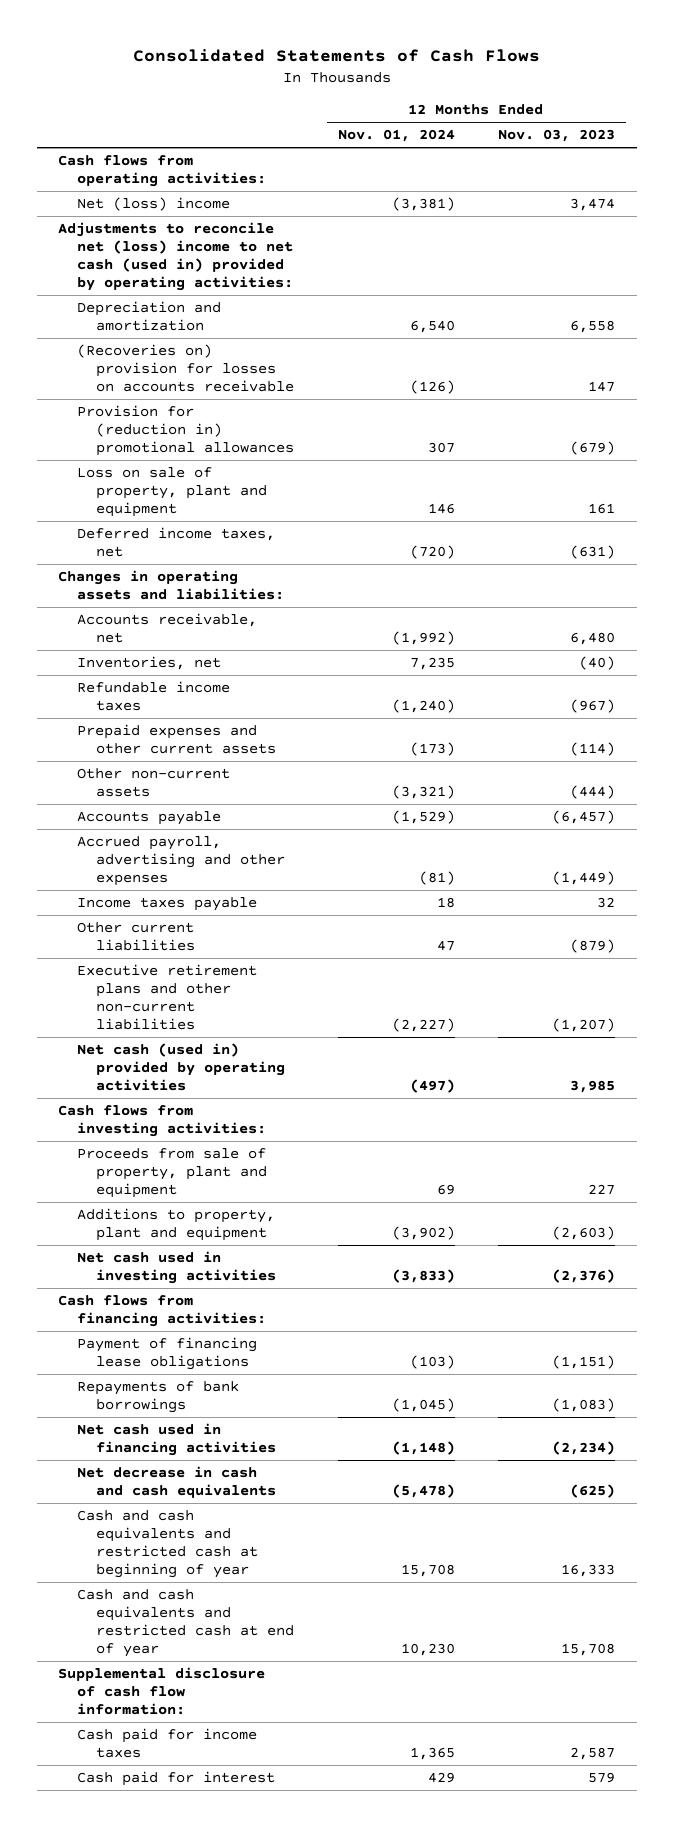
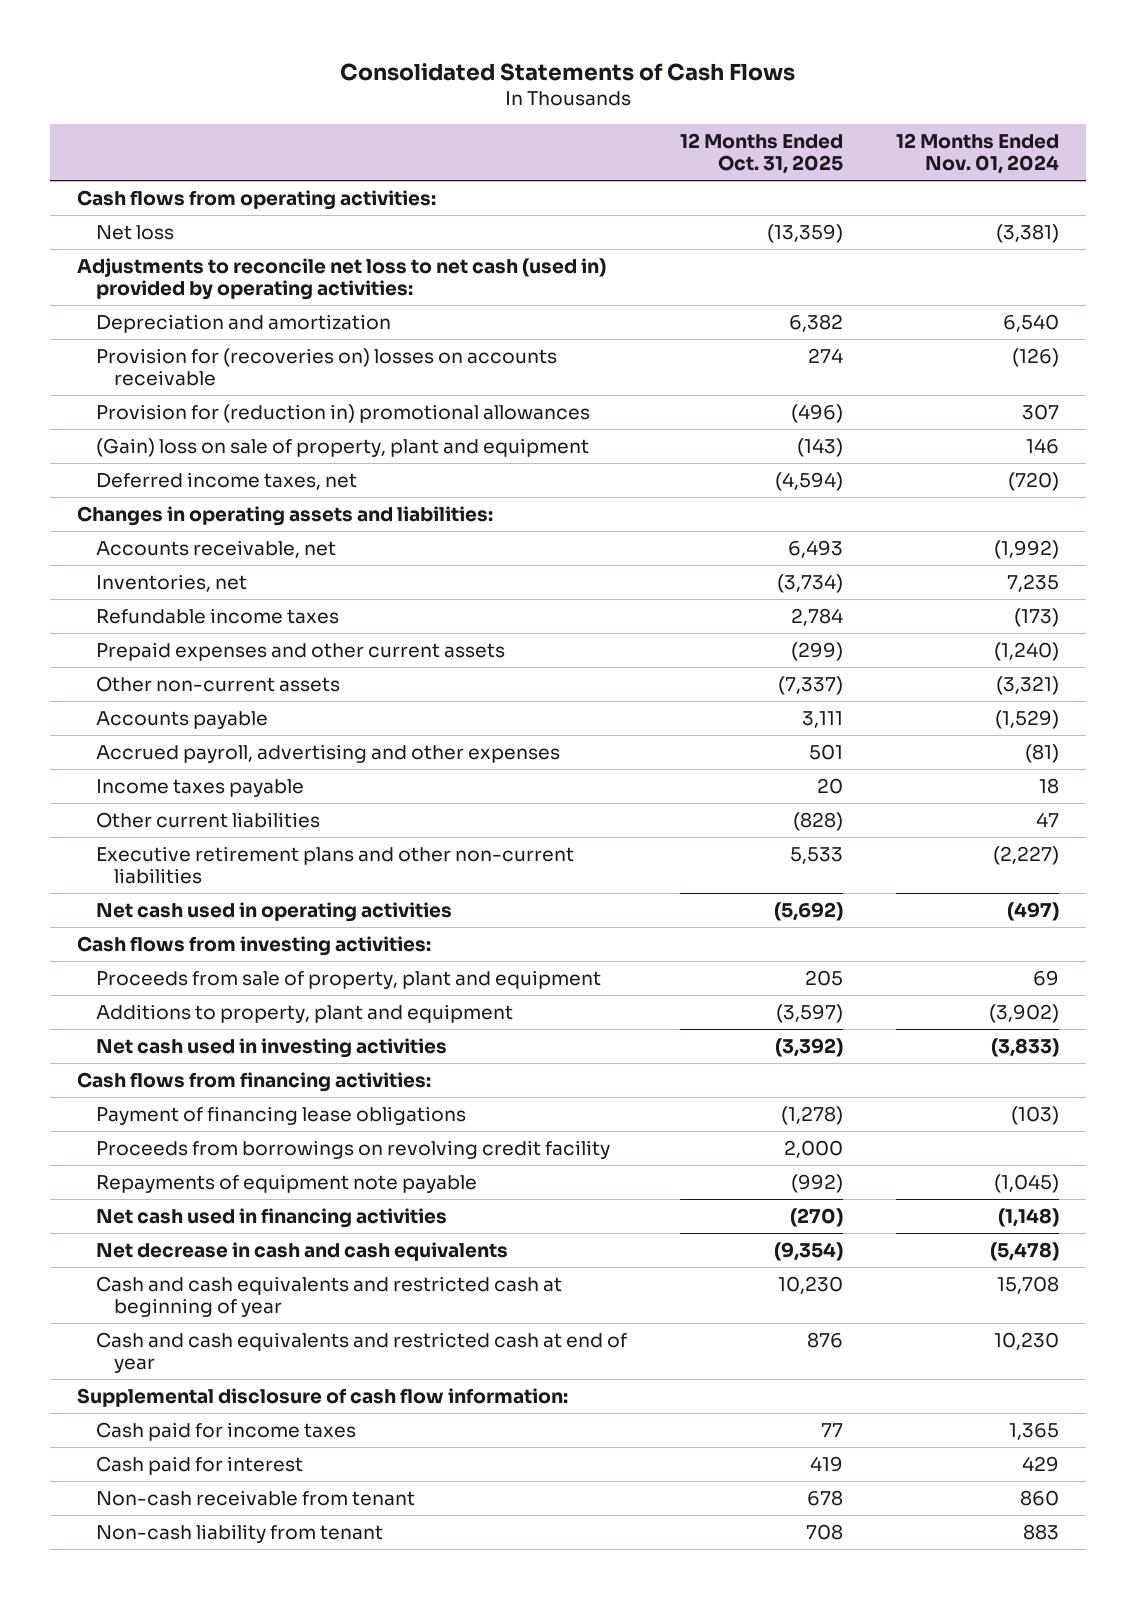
- | 12 Months Ended Nov. 01, 2024 | 12 Months Ended Nov. 03, 2023
+ | 12 Months Ended Oct. 31, 2025 | 12 Months Ended Nov. 01, 2024
- Net (loss) income | (3,381) | 3,474
- Adjustments to reconcile net (loss) income to net cash (used in) provided by operating activities:
+ Net loss | (13,359) | (3,381)
+ Adjustments to reconcile net loss to net cash (used in) provided by operating activities:
- (Recoveries on) provision for losses on accounts receivable | (126) | 147
+ Provision for (recoveries on) losses on accounts receivable | 274 | (126)
- Loss on sale of property, plant and equipment | 146 | 161
+ (Gain) loss on sale of property, plant and equipment | (143) | 146
- Refundable income taxes | (1,240) | (967)
- Prepaid expenses and other current assets | (173) | (114)
+ Refundable income taxes | 2,784 | (173)
+ Prepaid expenses and other current assets | (299) | (1,240)
- Net cash (used in) provided by operating activities | (497) | 3,985
+ Net cash used in operating activities | (5,692) | (497)
- Repayments of bank borrowings | (1,045) | (1,083)
+ Proceeds from borrowings on revolving credit facility | 2,000 |
+ Repayments of equipment note payable | (992) | (1,045)
+ Non-cash receivable from tenant | 678 | 860
+ Non-cash liability from tenant | 708 | 883

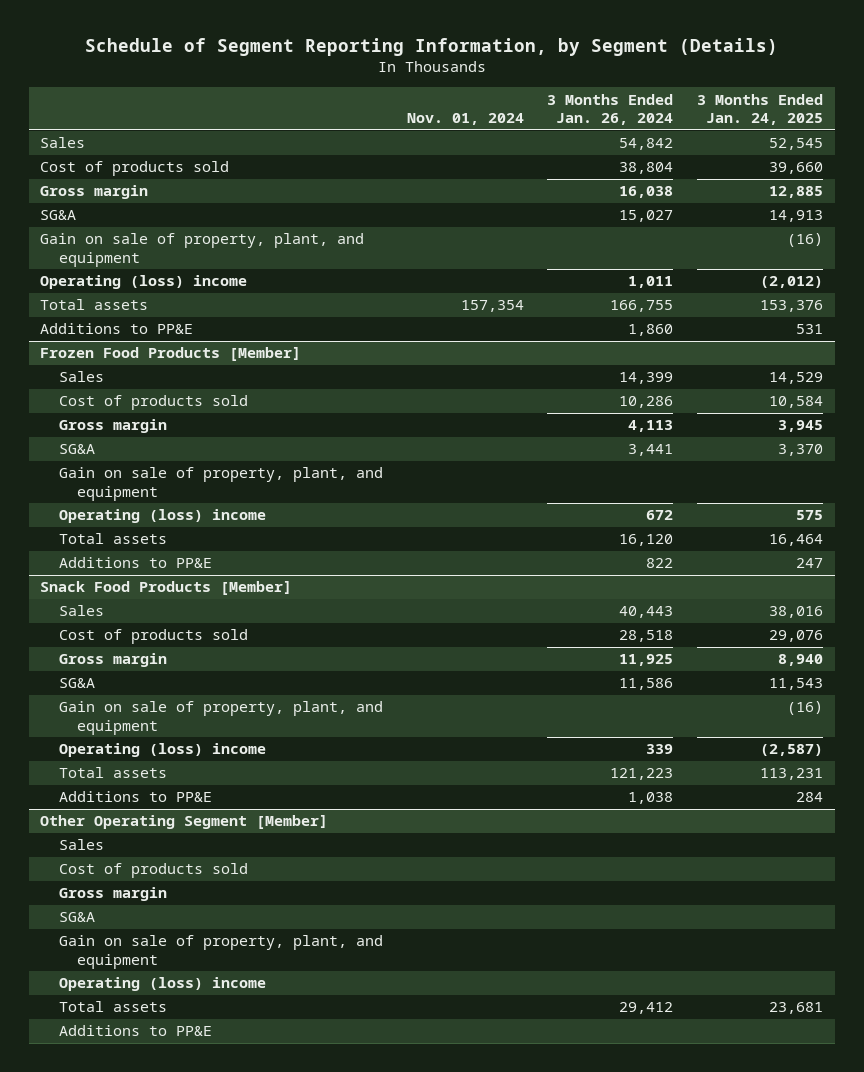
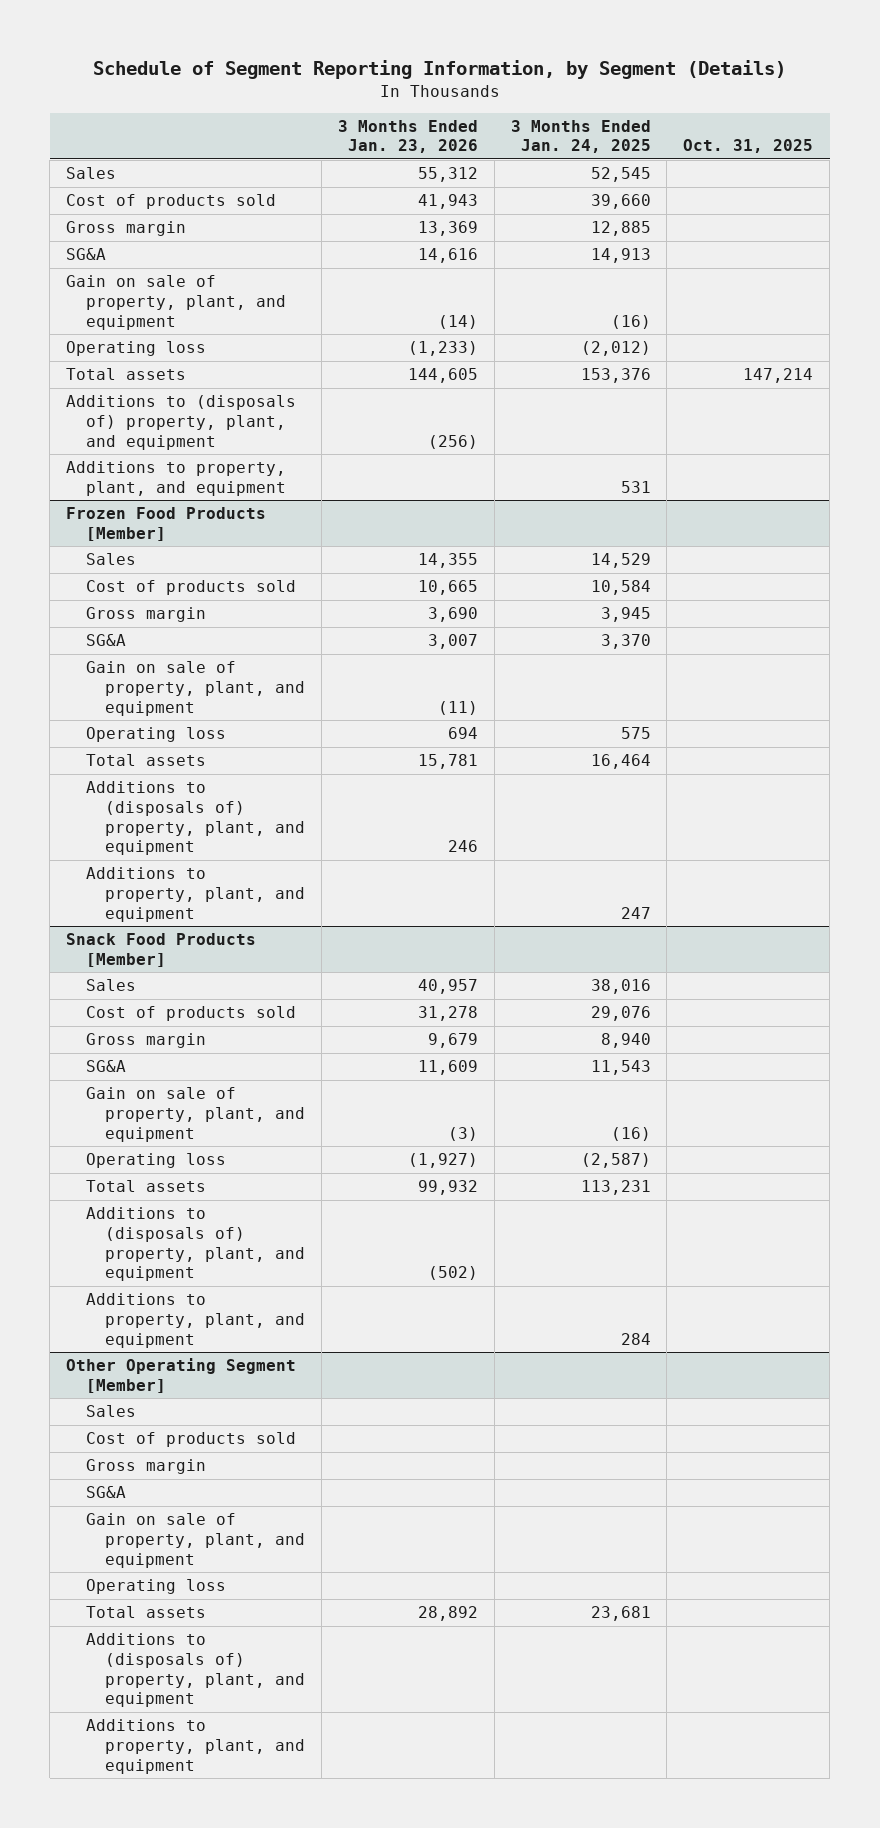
- | Nov. 01, 2024 | 3 Months Ended Jan. 26, 2024 | 3 Months Ended Jan. 24, 2025
+ | 3 Months Ended Jan. 23, 2026 | 3 Months Ended Jan. 24, 2025 | Oct. 31, 2025
- Operating (loss) income | | 1,011 | (2,012)
+ Operating loss | (1,233) | (2,012) |
- Additions to PP&E | | 1,860 | 531
+ Additions to (disposals of) property, plant, and equipment | (256) | |
+ Additions to property, plant, and equipment | | 531 |
@ Frozen Food Products [Member]
- Operating (loss) income | | 672 | 575
+ Operating loss | 694 | 575 |
- Additions to PP&E | | 822 | 247
+ Additions to (disposals of) property, plant, and equipment | 246 | |
+ Additions to property, plant, and equipment | | 247 |
@ Snack Food Products [Member]
- Operating (loss) income | | 339 | (2,587)
+ Operating loss | (1,927) | (2,587) |
- Additions to PP&E | | 1,038 | 284
+ Additions to (disposals of) property, plant, and equipment | (502) | |
+ Additions to property, plant, and equipment | | 284 |
@ Other Operating Segment [Member]
- Operating (loss) income
+ Operating loss
- Additions to PP&E
+ Additions to (disposals of) property, plant, and equipment
+ Additions to property, plant, and equipment

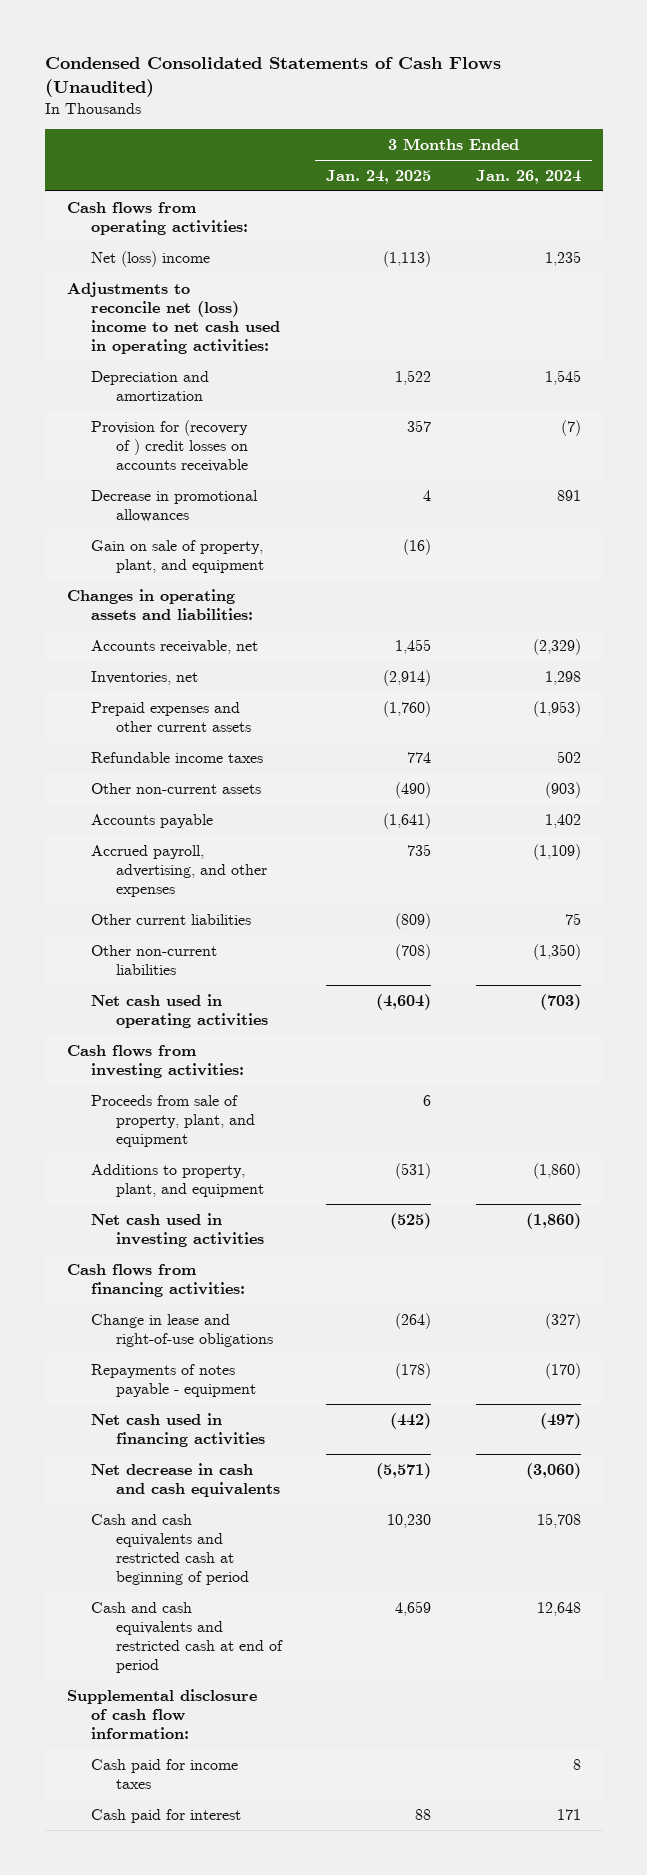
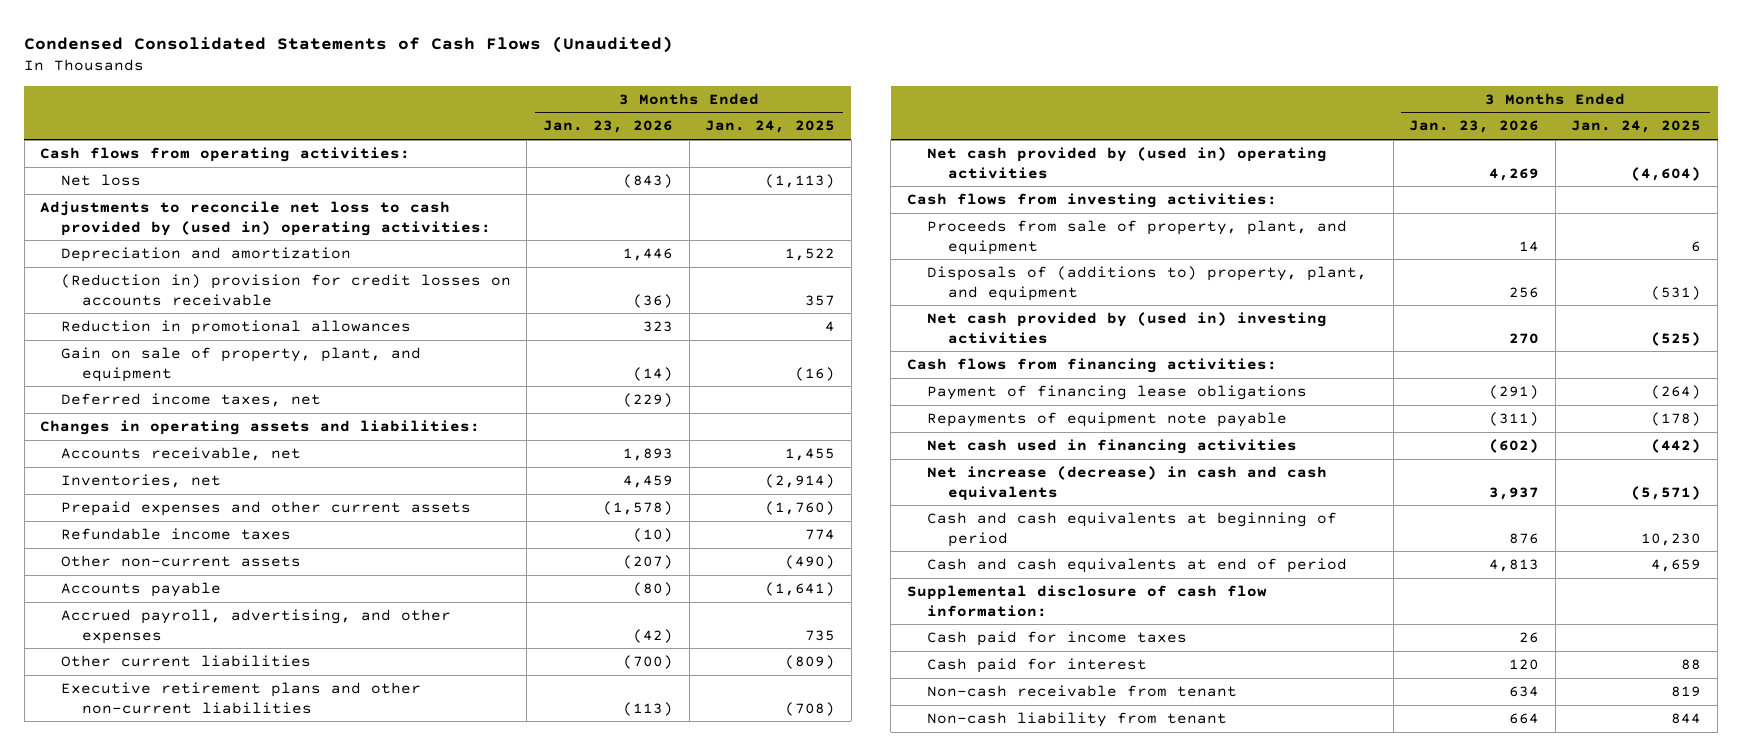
- | 3 Months Ended Jan. 24, 2025 | 3 Months Ended Jan. 26, 2024
+ | 3 Months Ended Jan. 23, 2026 | 3 Months Ended Jan. 24, 2025
- Net (loss) income | (1,113) | 1,235
- Adjustments to reconcile net (loss) income to net cash used in operating activities:
+ Net loss | (843) | (1,113)
+ Adjustments to reconcile net loss to cash provided by (used in) operating activities:
- Provision for (recovery of ) credit losses on accounts receivable | 357 | (7)
- Decrease in promotional allowances | 4 | 891
+ (Reduction in) provision for credit losses on accounts receivable | (36) | 357
+ Reduction in promotional allowances | 323 | 4
+ Deferred income taxes, net | (229) |
- Other non-current liabilities | (708) | (1,350)
- Net cash used in operating activities | (4,604) | (703)
+ Executive retirement plans and other non-current liabilities | (113) | (708)
+ Net cash provided by (used in) operating activities | 4,269 | (4,604)
- Additions to property, plant, and equipment | (531) | (1,860)
- Net cash used in investing activities | (525) | (1,860)
+ Disposals of (additions to) property, plant, and equipment | 256 | (531)
+ Net cash provided by (used in) investing activities | 270 | (525)
- Change in lease and right-of-use obligations | (264) | (327)
- Repayments of notes payable - equipment | (178) | (170)
+ Payment of financing lease obligations | (291) | (264)
+ Repayments of equipment note payable | (311) | (178)
- Net decrease in cash and cash equivalents | (5,571) | (3,060)
- Cash and cash equivalents and restricted cash at beginning of period | 10,230 | 15,708
- Cash and cash equivalents and restricted cash at end of period | 4,659 | 12,648
+ Net increase (decrease) in cash and cash equivalents | 3,937 | (5,571)
+ Cash and cash equivalents at beginning of period | 876 | 10,230
+ Cash and cash equivalents at end of period | 4,813 | 4,659
+ Non-cash receivable from tenant | 634 | 819
+ Non-cash liability from tenant | 664 | 844

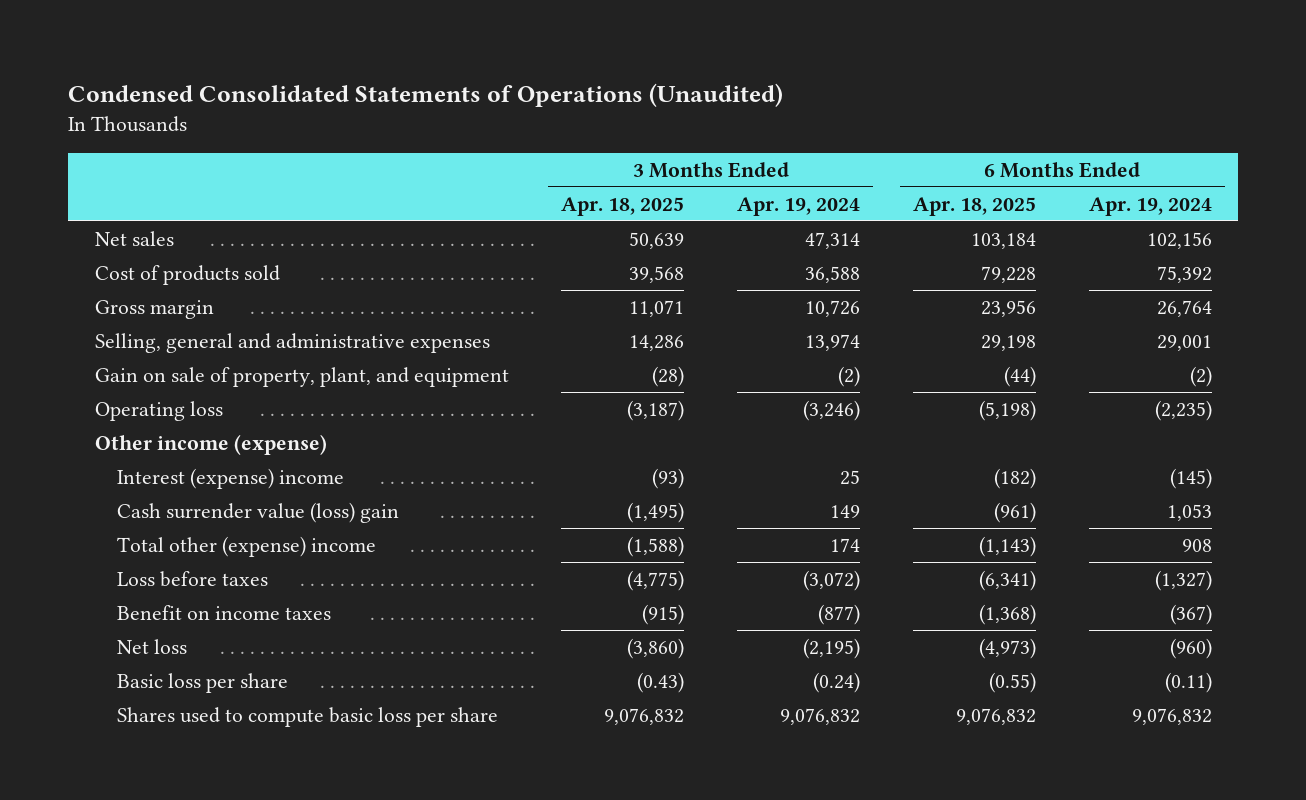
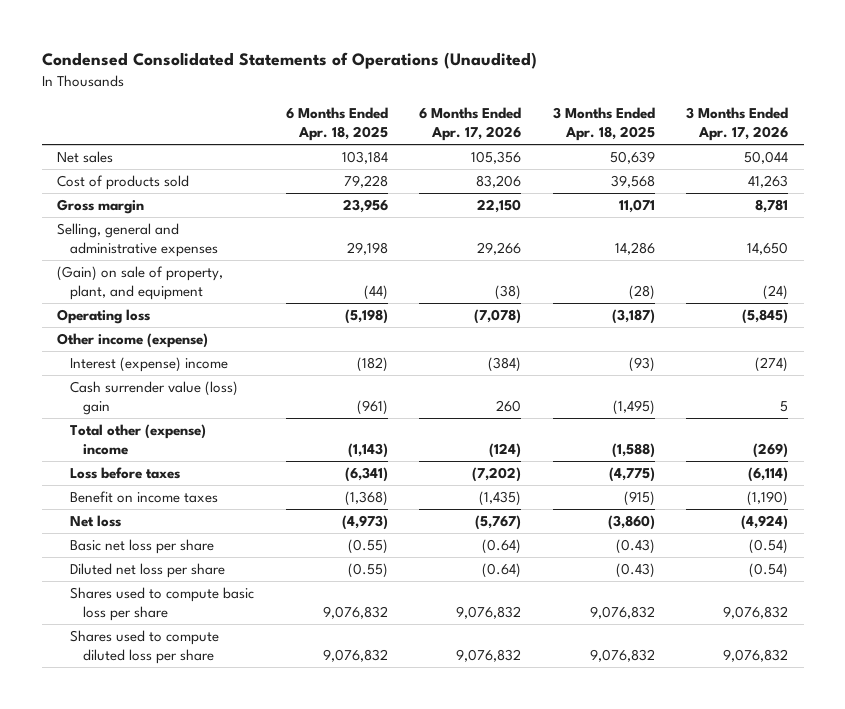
- | 3 Months Ended Apr. 18, 2025 | 3 Months Ended Apr. 19, 2024 | 6 Months Ended Apr. 18, 2025 | 6 Months Ended Apr. 19, 2024
+ | 6 Months Ended Apr. 18, 2025 | 6 Months Ended Apr. 17, 2026 | 3 Months Ended Apr. 18, 2025 | 3 Months Ended Apr. 17, 2026
- Gain on sale of property, plant, and equipment | (28) | (2) | (44) | (2)
+ (Gain) on sale of property, plant, and equipment | (44) | (38) | (28) | (24)
- Basic loss per share | (0.43) | (0.24) | (0.55) | (0.11)
+ Basic net loss per share | (0.55) | (0.64) | (0.43) | (0.54)
+ Diluted net loss per share | (0.55) | (0.64) | (0.43) | (0.54)
+ Shares used to compute diluted loss per share | 9,076,832 | 9,076,832 | 9,076,832 | 9,076,832

